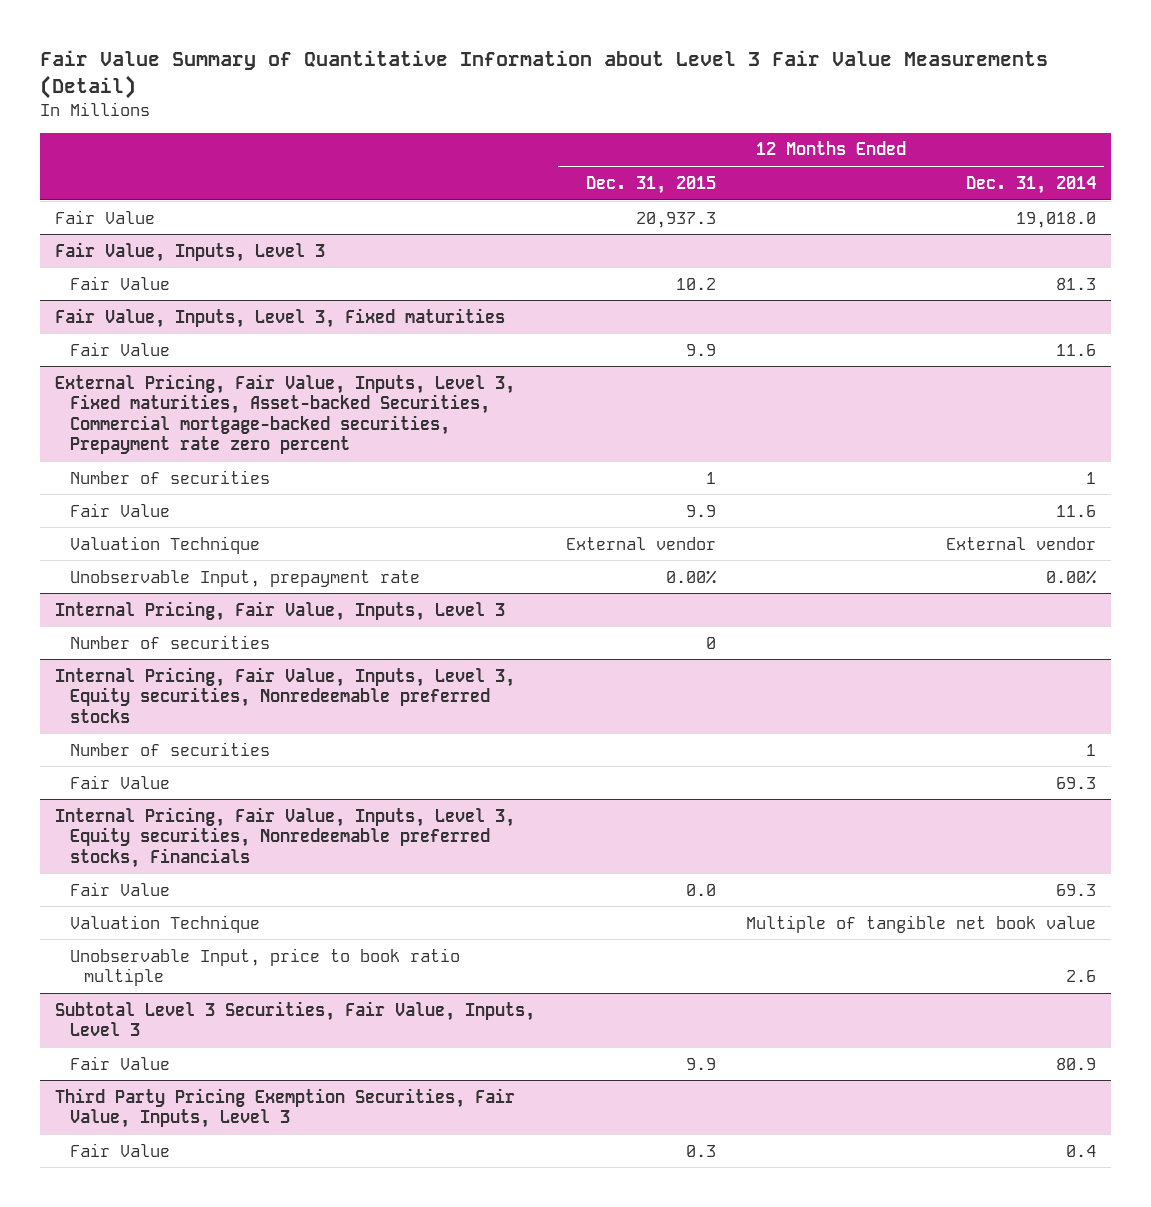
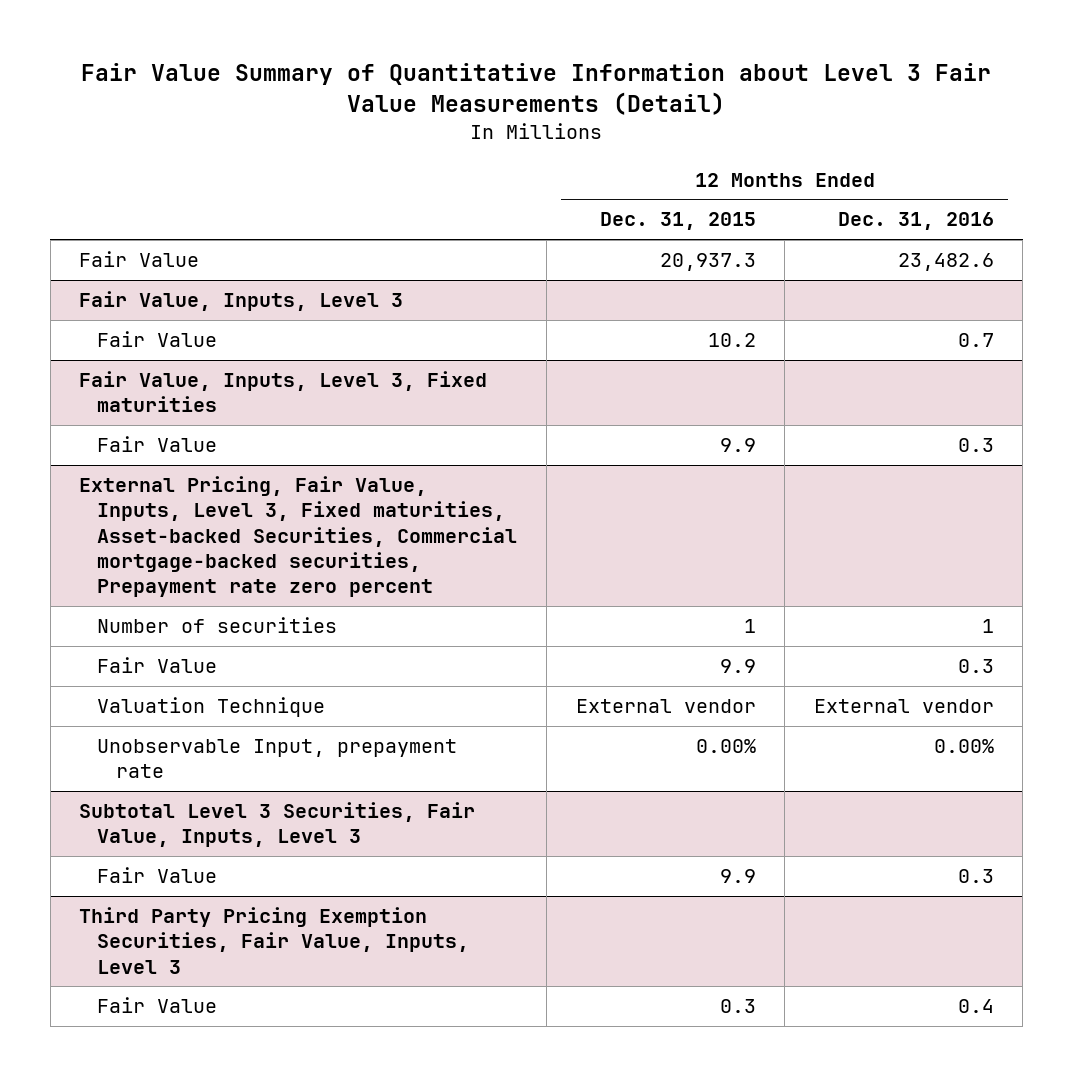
- | 12 Months Ended Dec. 31, 2015 | 12 Months Ended Dec. 31, 2014
+ | 12 Months Ended Dec. 31, 2015 | 12 Months Ended Dec. 31, 2016
- Internal Pricing, Fair Value, Inputs, Level 3
- Number of securities | 0 |
- Internal Pricing, Fair Value, Inputs, Level 3, Equity securities, Nonredeemable preferred stocks
- Number of securities | | 1
- Fair Value | | 69.3
- Internal Pricing, Fair Value, Inputs, Level 3, Equity securities, Nonredeemable preferred stocks, Financials
- Fair Value | 0.0 | 69.3
- Valuation Technique | | Multiple of tangible net book value
- Unobservable Input, price to book ratio multiple | | 2.6

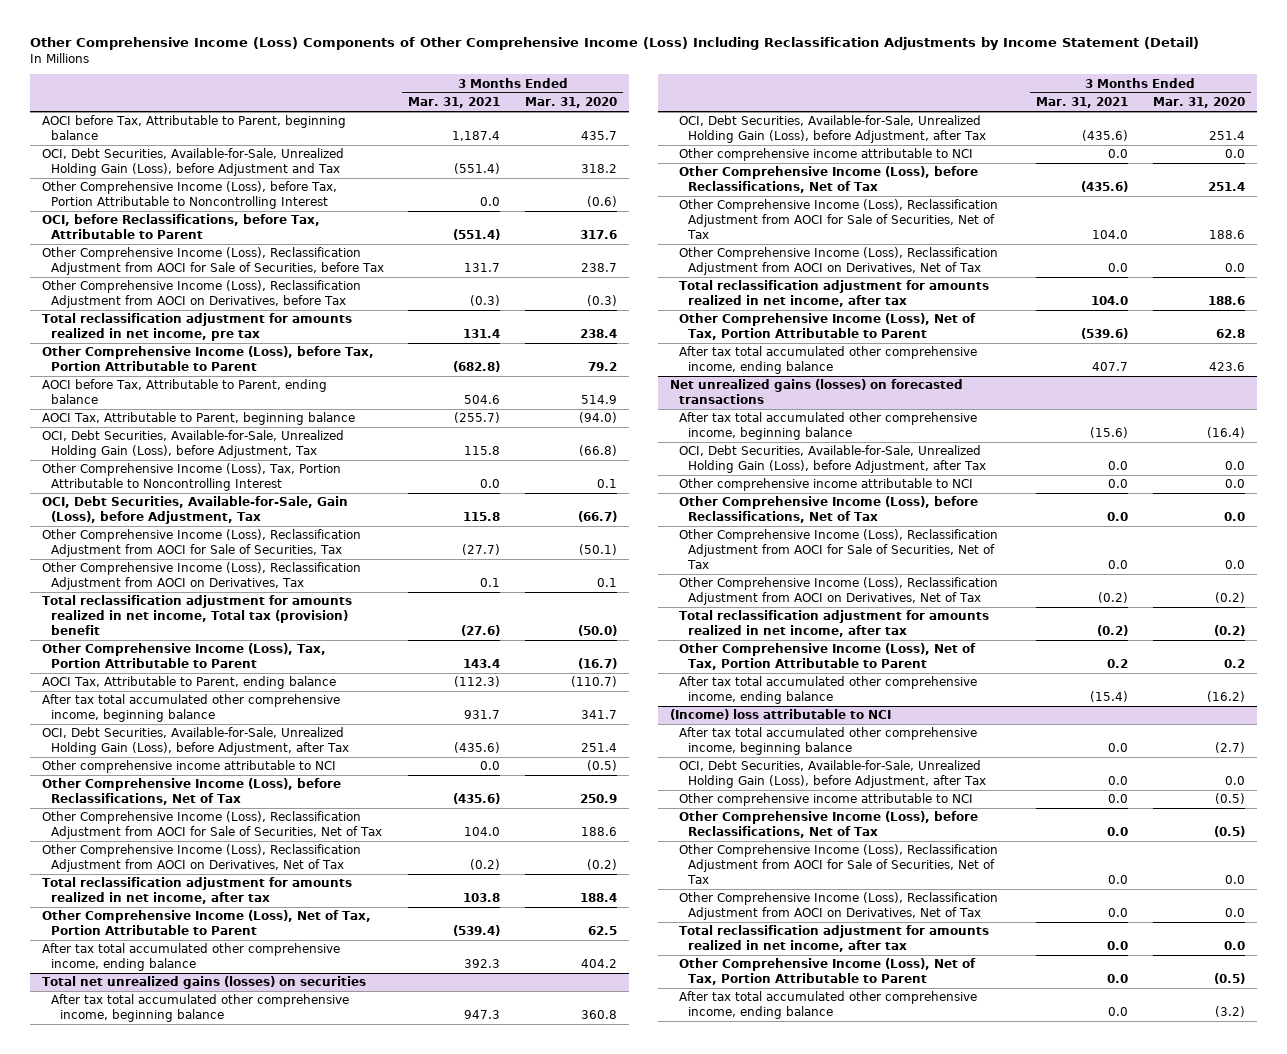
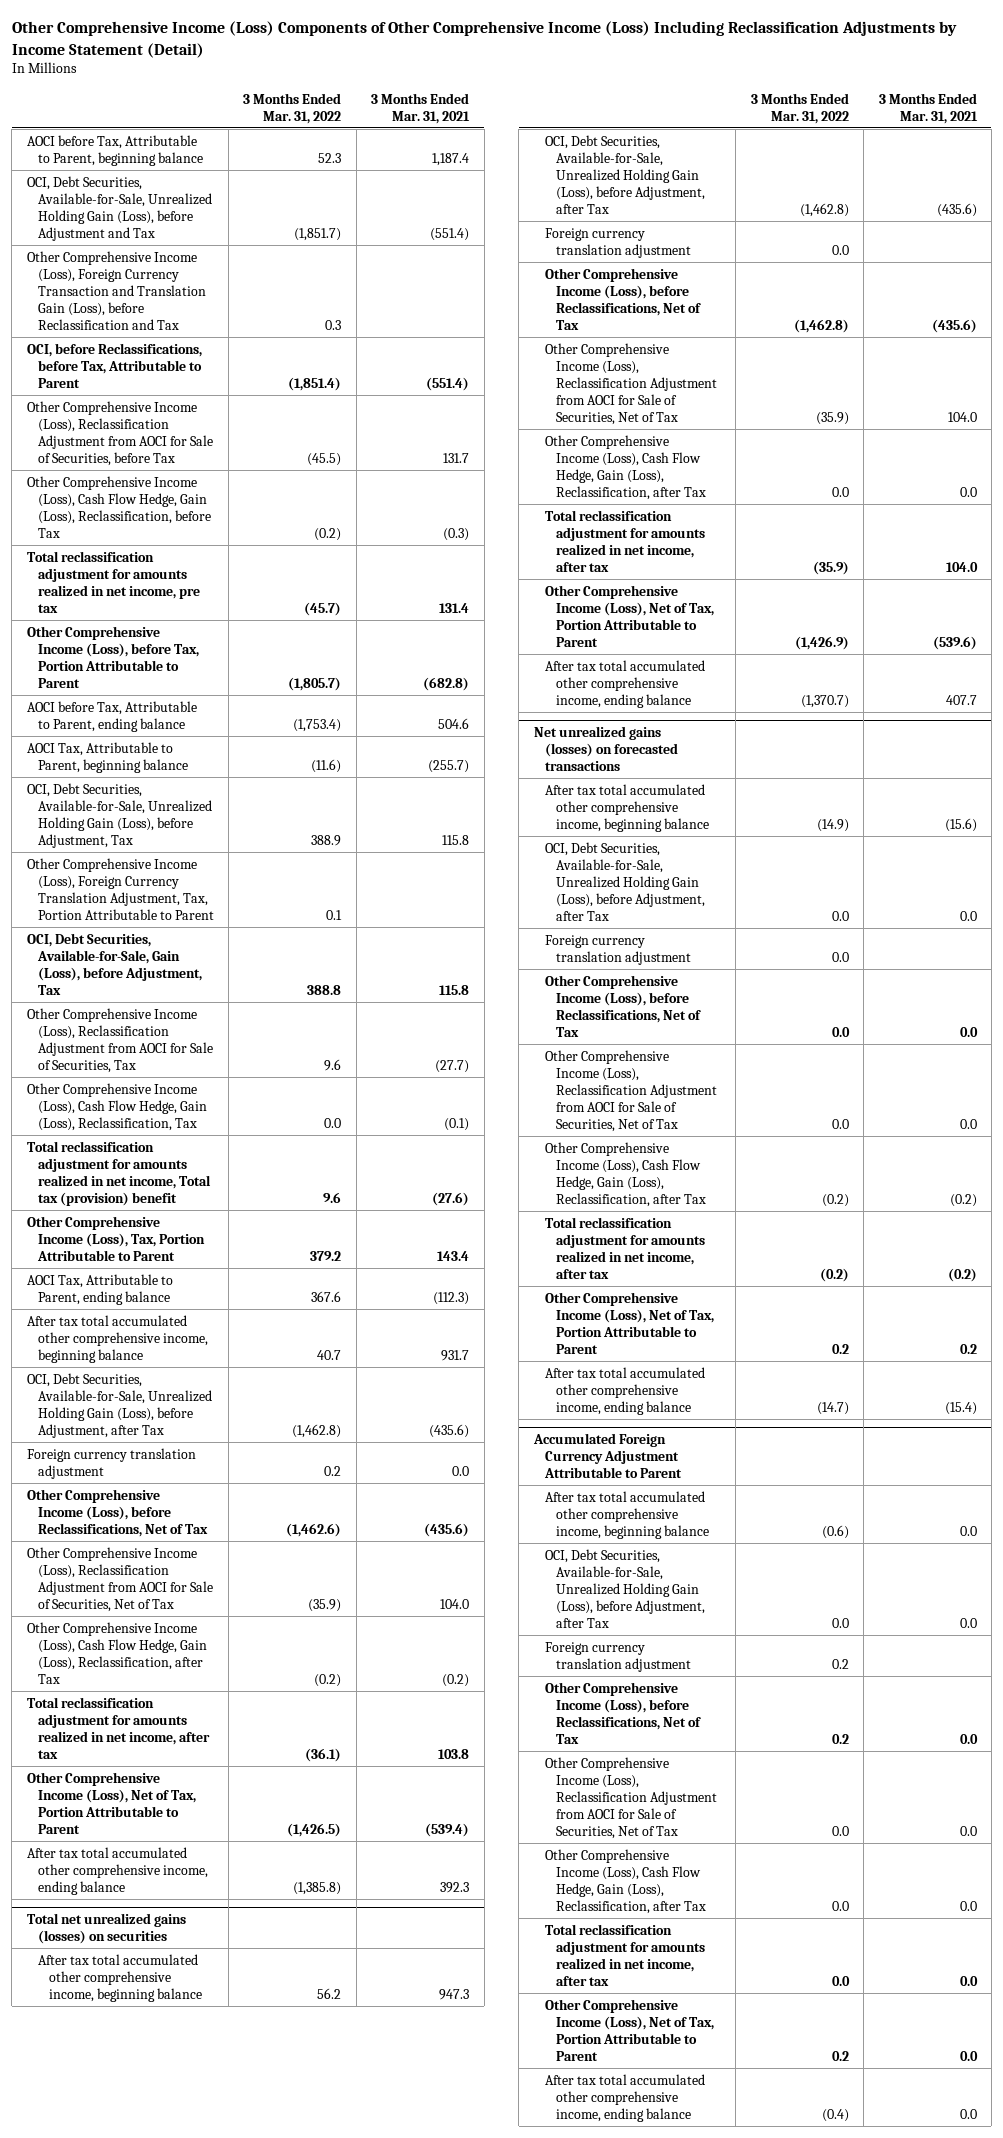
- | 3 Months Ended Mar. 31, 2021 | 3 Months Ended Mar. 31, 2020
+ | 3 Months Ended Mar. 31, 2022 | 3 Months Ended Mar. 31, 2021
- Other Comprehensive Income (Loss), before Tax, Portion Attributable to Noncontrolling Interest | 0.0 | (0.6)
+ Other Comprehensive Income (Loss), Foreign Currency Transaction and Translation Gain (Loss), before Reclassification and Tax | 0.3 |
- Other Comprehensive Income (Loss), Reclassification Adjustment from AOCI on Derivatives, before Tax | (0.3) | (0.3)
+ Other Comprehensive Income (Loss), Cash Flow Hedge, Gain (Loss), Reclassification, before Tax | (0.2) | (0.3)
- Other Comprehensive Income (Loss), Tax, Portion Attributable to Noncontrolling Interest | 0.0 | 0.1
+ Other Comprehensive Income (Loss), Foreign Currency Translation Adjustment, Tax, Portion Attributable to Parent | 0.1 |
- Other Comprehensive Income (Loss), Reclassification Adjustment from AOCI on Derivatives, Tax | 0.1 | 0.1
+ Other Comprehensive Income (Loss), Cash Flow Hedge, Gain (Loss), Reclassification, Tax | 0.0 | (0.1)
- Other comprehensive income attributable to NCI | 0.0 | (0.5)
+ Foreign currency translation adjustment | 0.2 | 0.0
- Other Comprehensive Income (Loss), Reclassification Adjustment from AOCI on Derivatives, Net of Tax | (0.2) | (0.2)
+ Other Comprehensive Income (Loss), Cash Flow Hedge, Gain (Loss), Reclassification, after Tax | (0.2) | (0.2)
@ Total net unrealized gains (losses) on securities
- Other comprehensive income attributable to NCI | 0.0 | 0.0
+ Foreign currency translation adjustment | 0.0 |
- Other Comprehensive Income (Loss), Reclassification Adjustment from AOCI on Derivatives, Net of Tax | 0.0 | 0.0
+ Other Comprehensive Income (Loss), Cash Flow Hedge, Gain (Loss), Reclassification, after Tax | 0.0 | 0.0
@ Net unrealized gains (losses) on forecasted transactions
- Other comprehensive income attributable to NCI | 0.0 | 0.0
+ Foreign currency translation adjustment | 0.0 |
- Other Comprehensive Income (Loss), Reclassification Adjustment from AOCI on Derivatives, Net of Tax | (0.2) | (0.2)
+ Other Comprehensive Income (Loss), Cash Flow Hedge, Gain (Loss), Reclassification, after Tax | (0.2) | (0.2)
- (Income) loss attributable to NCI
+ Accumulated Foreign Currency Adjustment Attributable to Parent
- Other comprehensive income attributable to NCI | 0.0 | (0.5)
+ Foreign currency translation adjustment | 0.2 |
- Other Comprehensive Income (Loss), Reclassification Adjustment from AOCI on Derivatives, Net of Tax | 0.0 | 0.0
+ Other Comprehensive Income (Loss), Cash Flow Hedge, Gain (Loss), Reclassification, after Tax | 0.0 | 0.0

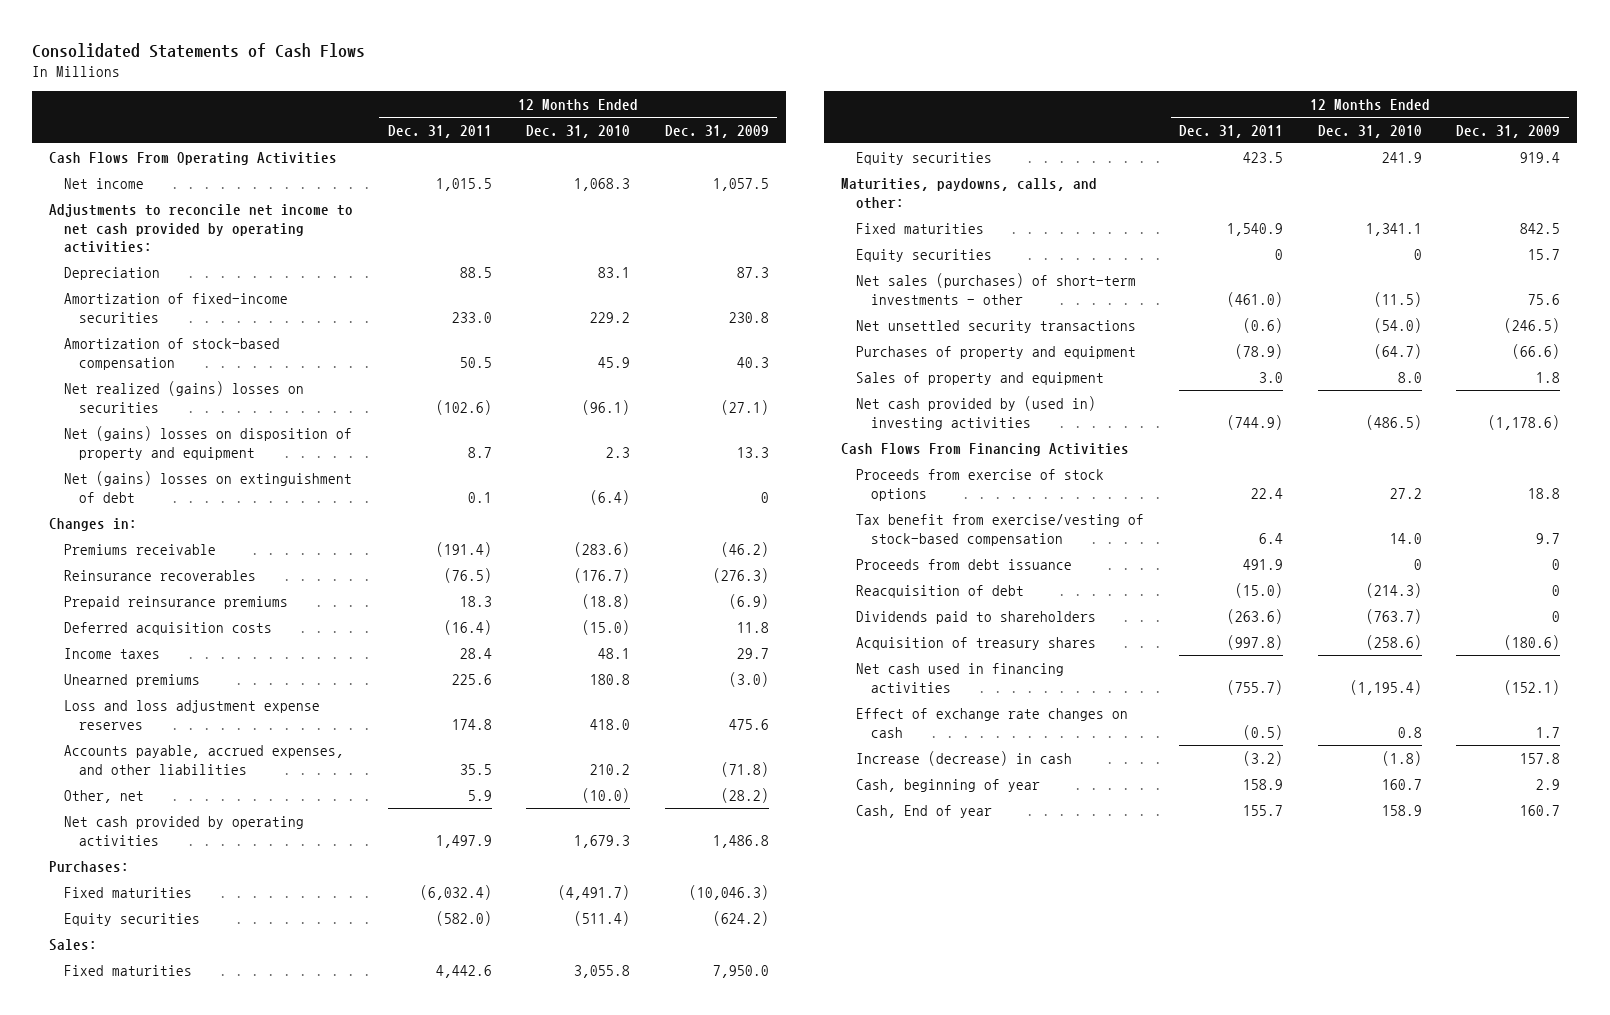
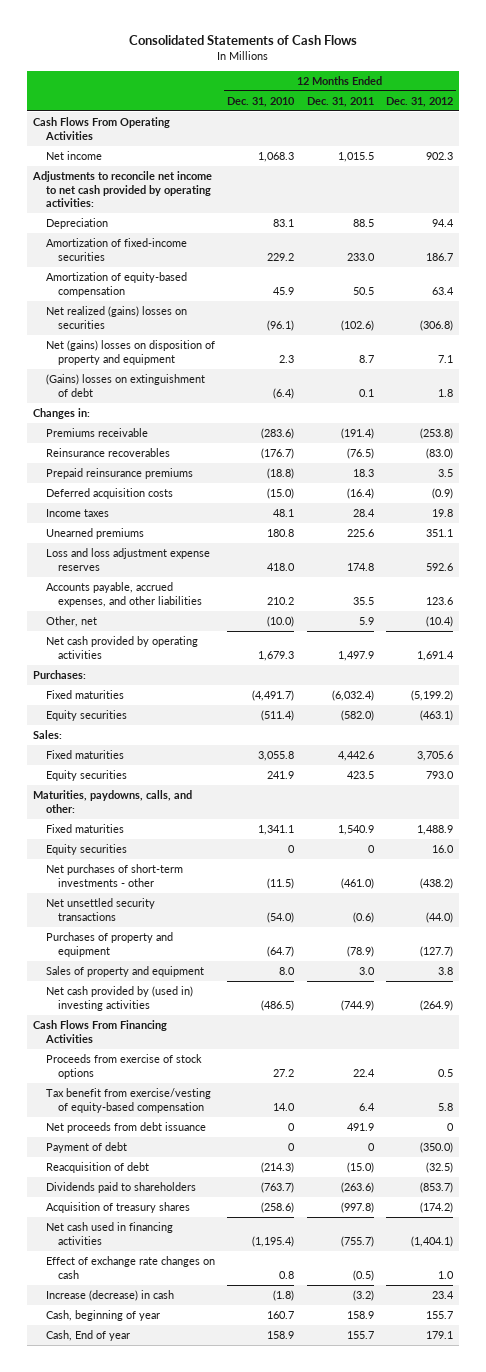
- | 12 Months Ended Dec. 31, 2011 | 12 Months Ended Dec. 31, 2010 | 12 Months Ended Dec. 31, 2009
+ | 12 Months Ended Dec. 31, 2010 | 12 Months Ended Dec. 31, 2011 | 12 Months Ended Dec. 31, 2012
- Amortization of stock-based compensation | 50.5 | 45.9 | 40.3
+ Amortization of equity-based compensation | 45.9 | 50.5 | 63.4
- Net (gains) losses on extinguishment of debt | 0.1 | (6.4) | 0
+ (Gains) losses on extinguishment of debt | (6.4) | 0.1 | 1.8
- Net sales (purchases) of short-term investments - other | (461.0) | (11.5) | 75.6
+ Net purchases of short-term investments - other | (11.5) | (461.0) | (438.2)
- Tax benefit from exercise/vesting of stock-based compensation | 6.4 | 14.0 | 9.7
- Proceeds from debt issuance | 491.9 | 0 | 0
+ Tax benefit from exercise/vesting of equity-based compensation | 14.0 | 6.4 | 5.8
+ Net proceeds from debt issuance | 0 | 491.9 | 0
+ Payment of debt | 0 | 0 | (350.0)

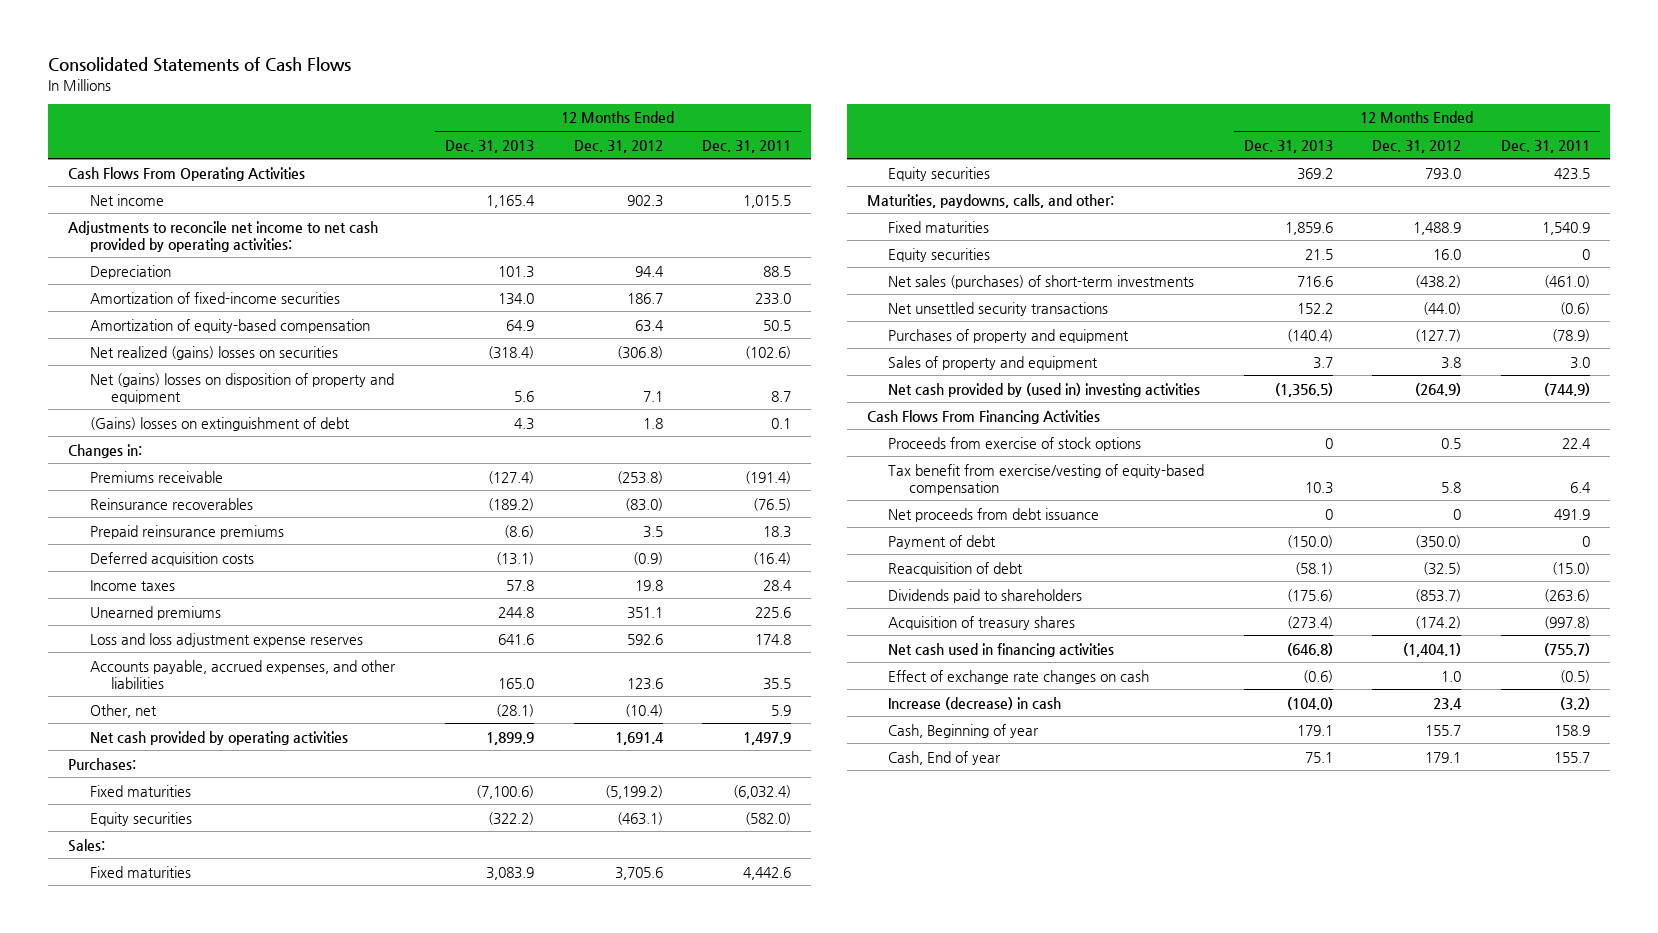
- | 12 Months Ended Dec. 31, 2010 | 12 Months Ended Dec. 31, 2011 | 12 Months Ended Dec. 31, 2012
+ | 12 Months Ended Dec. 31, 2013 | 12 Months Ended Dec. 31, 2012 | 12 Months Ended Dec. 31, 2011
- Net purchases of short-term investments - other | (11.5) | (461.0) | (438.2)
+ Net sales (purchases) of short-term investments | 716.6 | (438.2) | (461.0)
- Cash, beginning of year | 160.7 | 158.9 | 155.7
+ Cash, Beginning of year | 179.1 | 155.7 | 158.9

